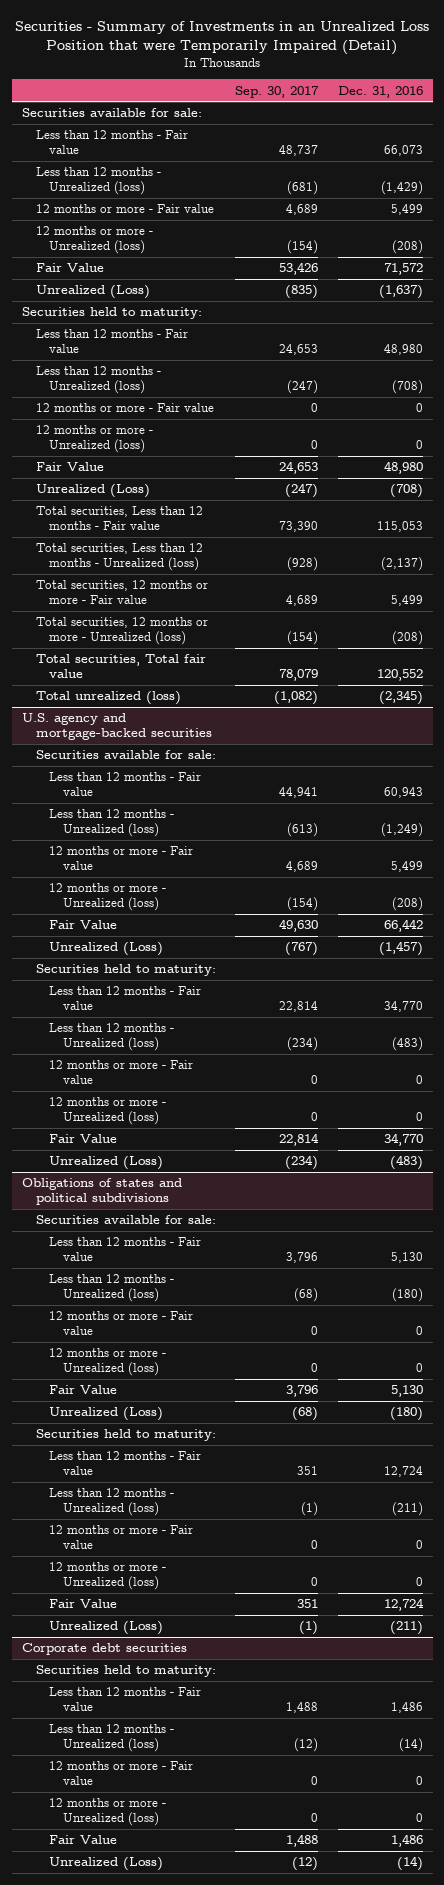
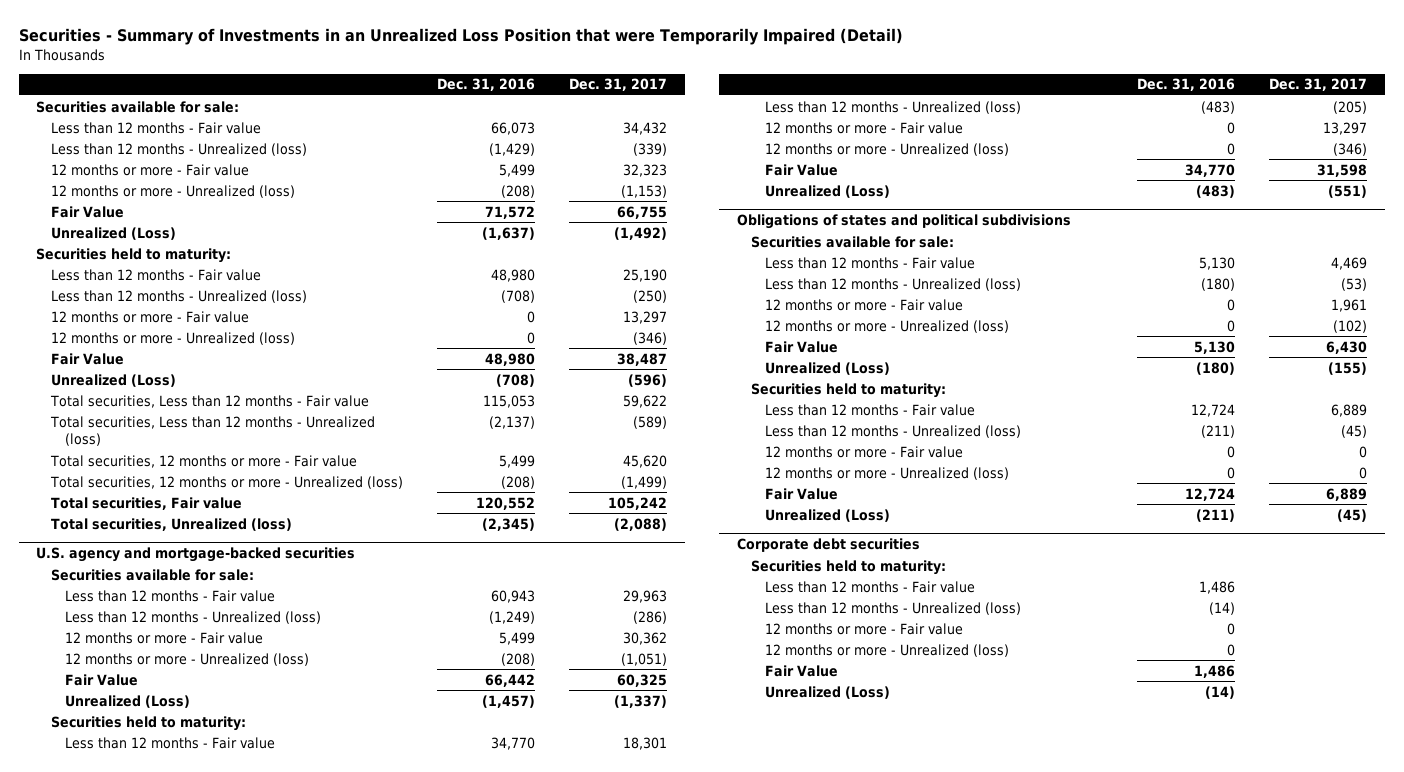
- | Sep. 30, 2017 | Dec. 31, 2016
+ | Dec. 31, 2016 | Dec. 31, 2017
- Total securities, Total fair value | 78,079 | 120,552
- Total unrealized (loss) | (1,082) | (2,345)
+ Total securities, Fair value | 120,552 | 105,242
+ Total securities, Unrealized (loss) | (2,345) | (2,088)

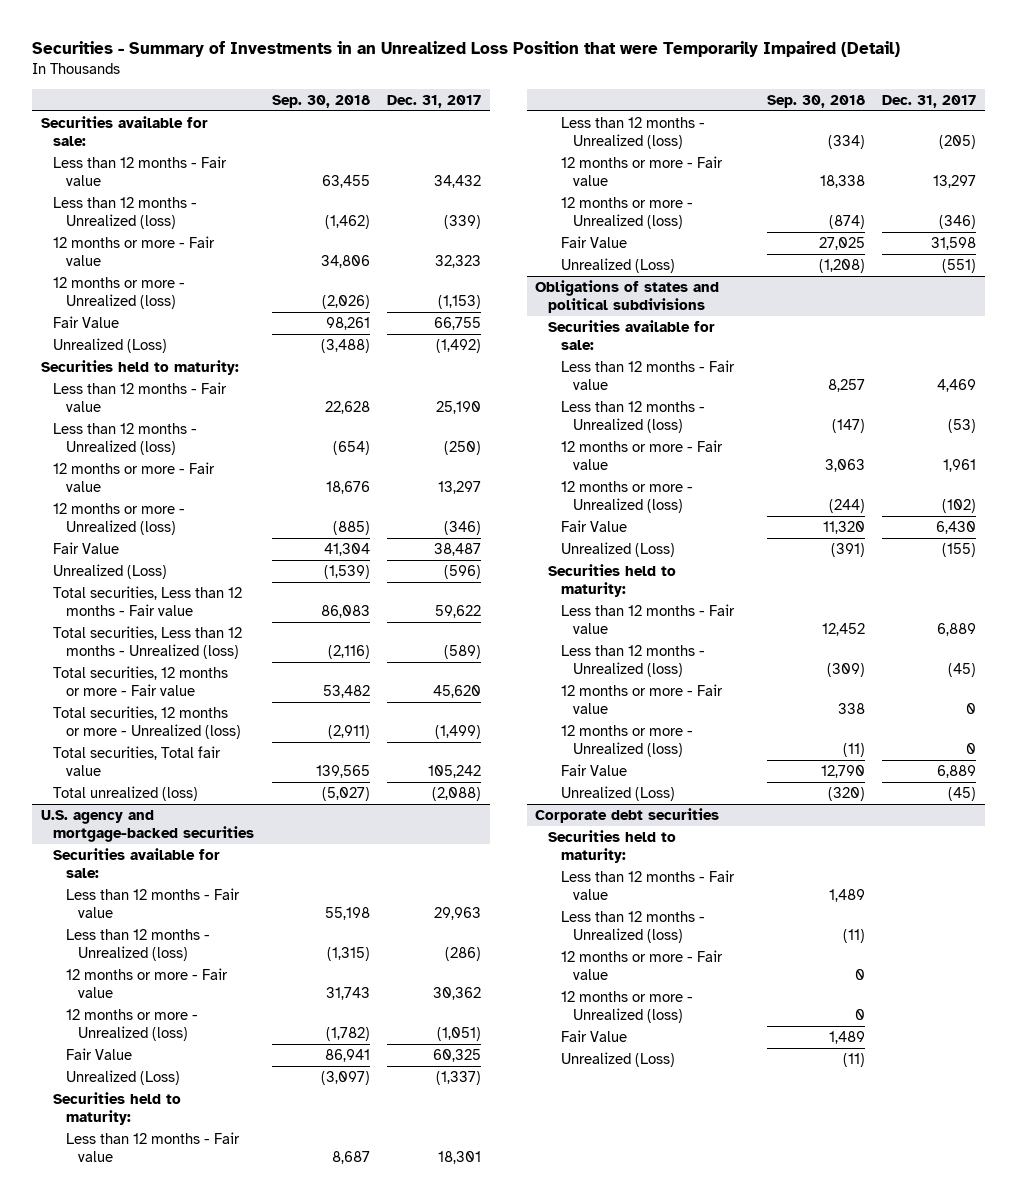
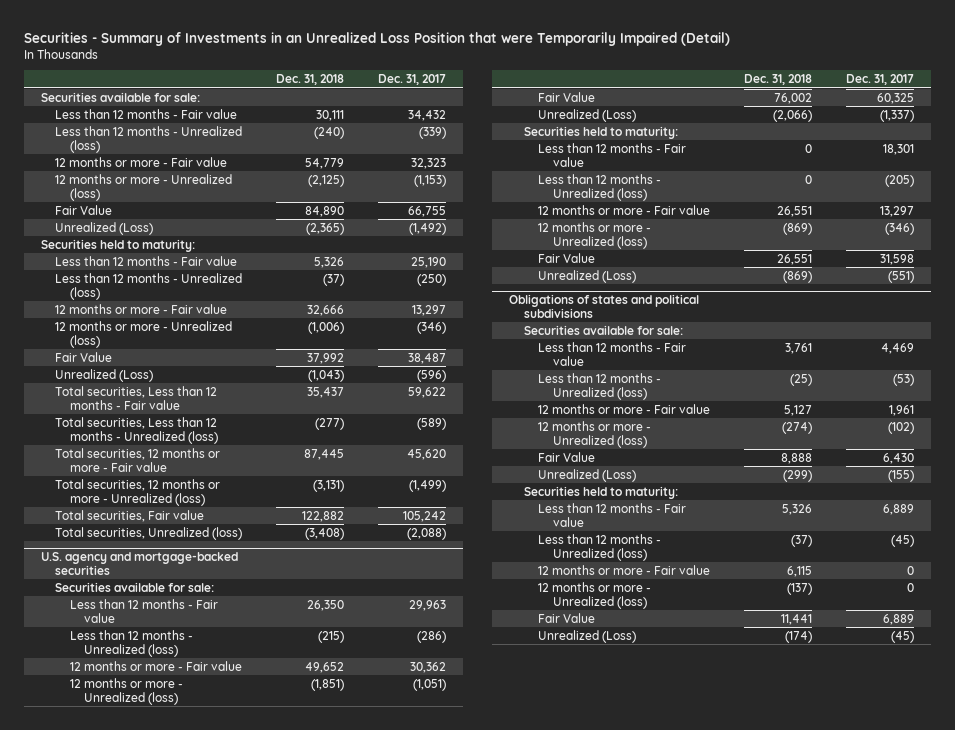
- | Sep. 30, 2018 | Dec. 31, 2017
+ | Dec. 31, 2018 | Dec. 31, 2017
- Total securities, Total fair value | 139,565 | 105,242
- Total unrealized (loss) | (5,027) | (2,088)
+ Total securities, Fair value | 122,882 | 105,242
+ Total securities, Unrealized (loss) | (3,408) | (2,088)
- Corporate debt securities
- Securities held to maturity:
- Less than 12 months - Fair value | 1,489 |
- Less than 12 months - Unrealized (loss) | (11) |
- 12 months or more - Fair value | 0 |
- 12 months or more - Unrealized (loss) | 0 |
- Fair Value | 1,489 |
- Unrealized (Loss) | (11) |

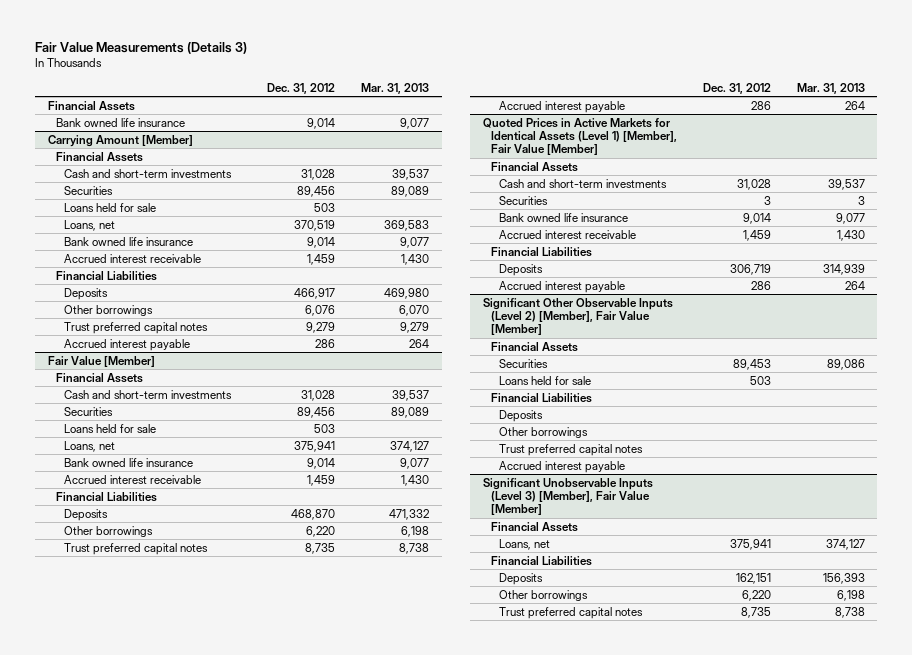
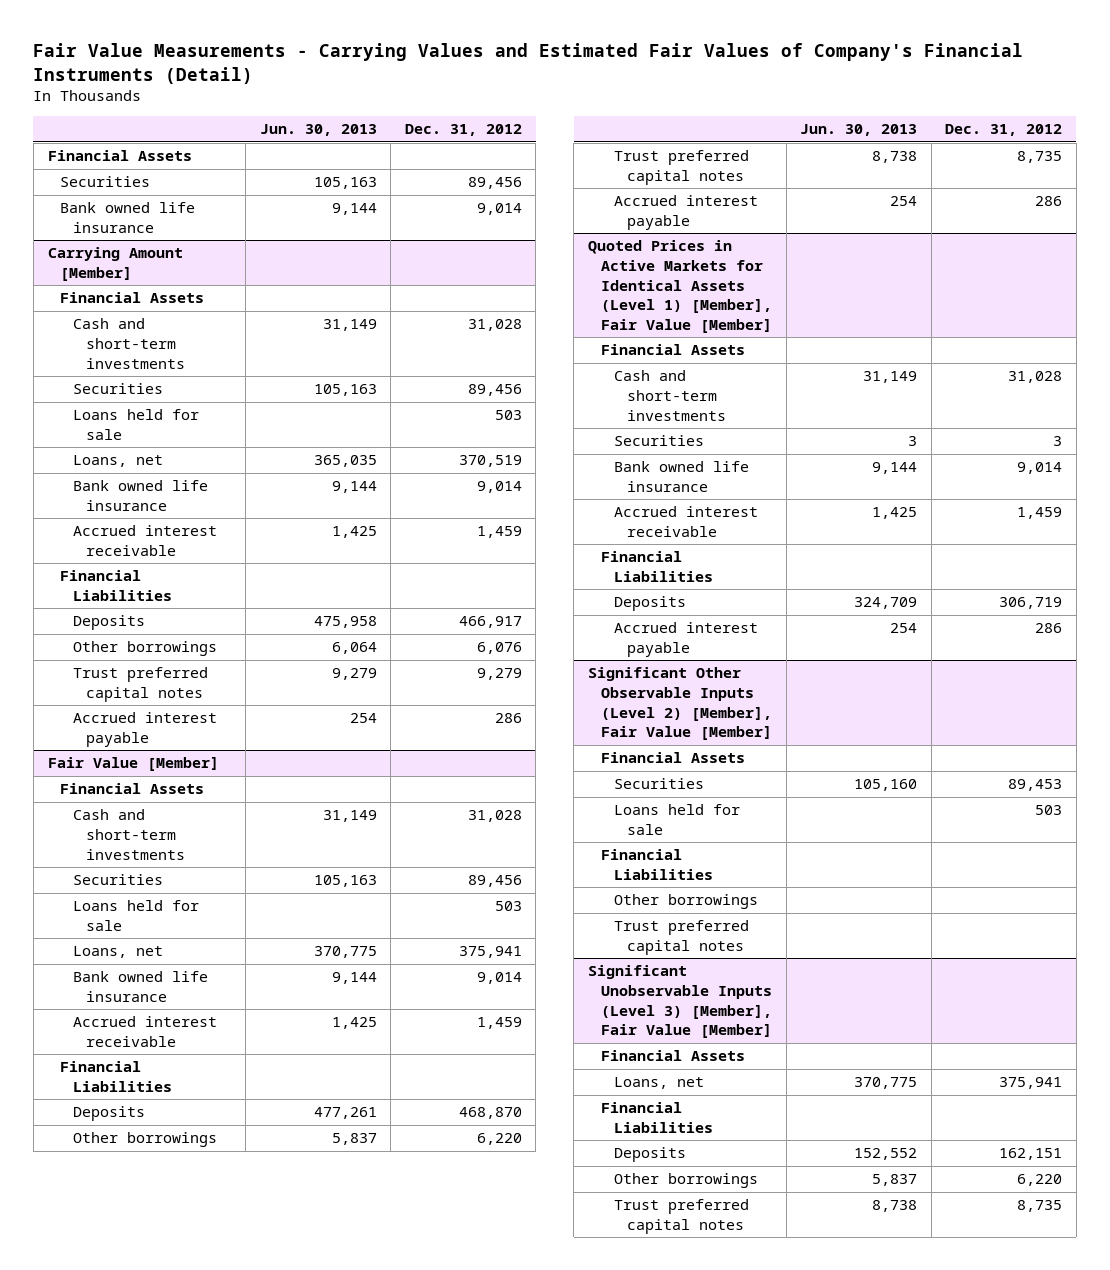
- Fair Value Measurements (Details 3)
+ Fair Value Measurements - Carrying Values and Estimated Fair Values of Company's Financial Instruments (Detail)
- | Dec. 31, 2012 | Mar. 31, 2013
+ | Jun. 30, 2013 | Dec. 31, 2012
+ Securities | 105,163 | 89,456
@ Significant Other Observable Inputs (Level 2) [Member], Fair Value [Member]
- Deposits
- Accrued interest payable

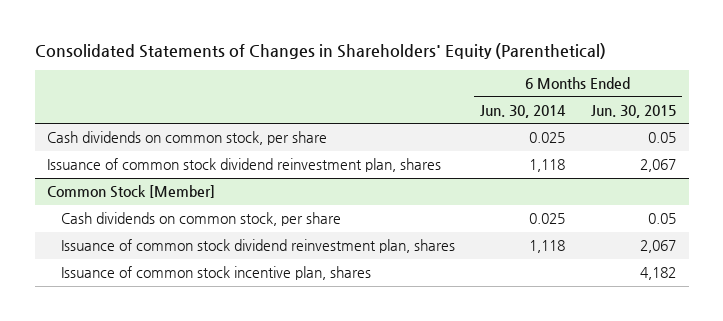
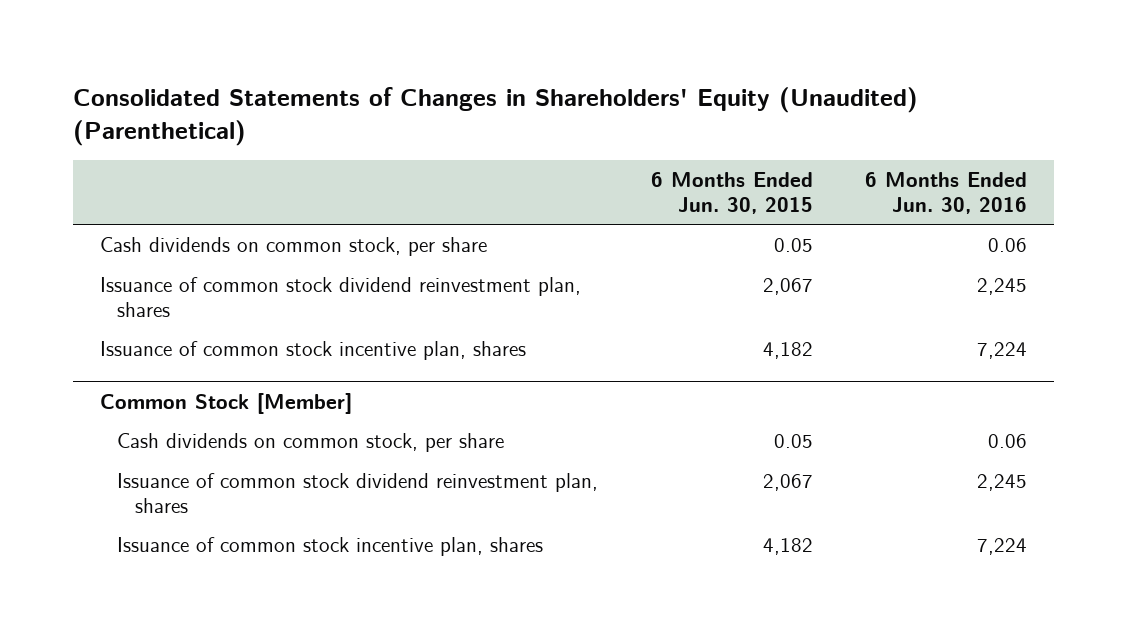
- Consolidated Statements of Changes in Shareholders' Equity (Parenthetical)
+ Consolidated Statements of Changes in Shareholders' Equity (Unaudited) (Parenthetical)
- | 6 Months Ended Jun. 30, 2014 | 6 Months Ended Jun. 30, 2015
+ | 6 Months Ended Jun. 30, 2015 | 6 Months Ended Jun. 30, 2016
+ Issuance of common stock incentive plan, shares | 4,182 | 7,224

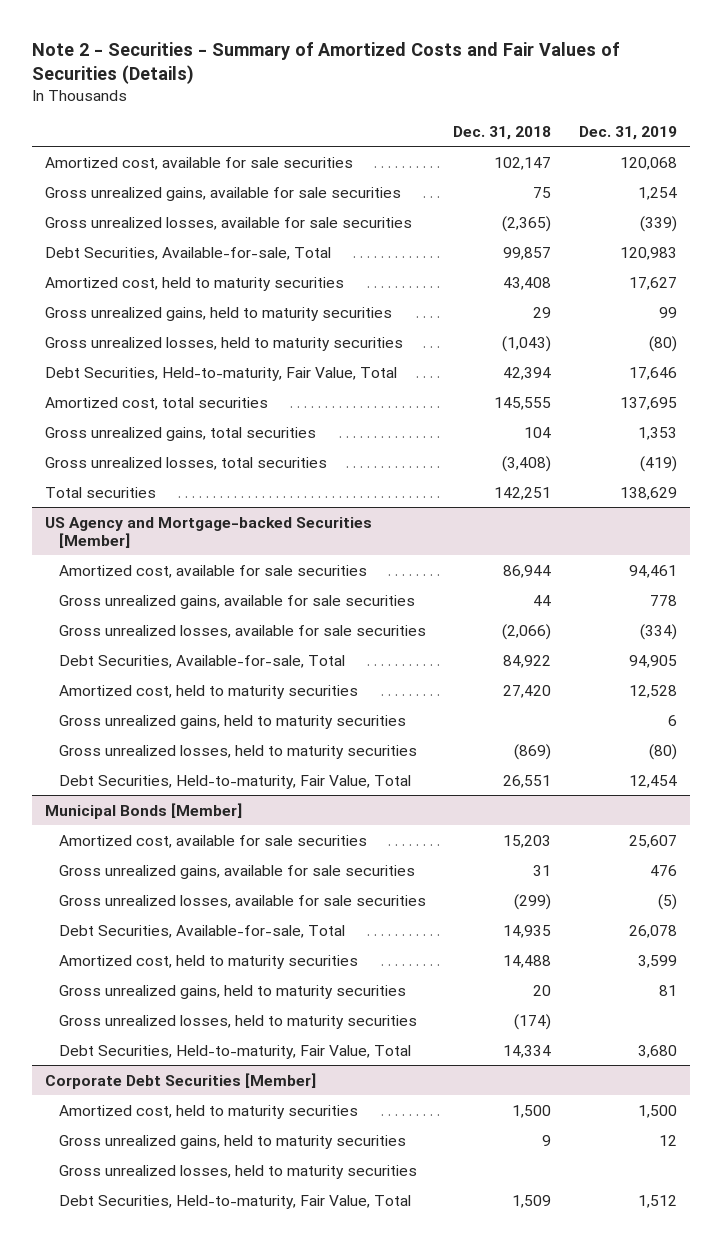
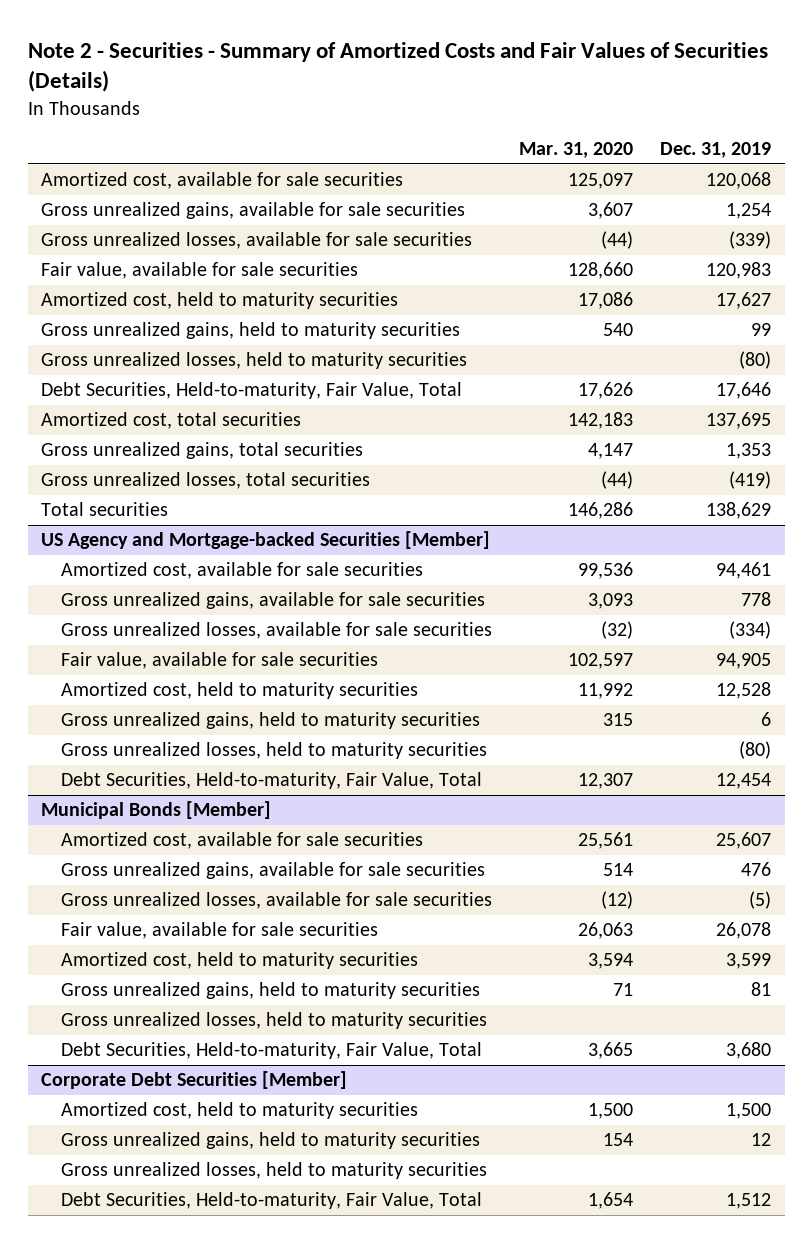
- | Dec. 31, 2018 | Dec. 31, 2019
+ | Mar. 31, 2020 | Dec. 31, 2019
- Debt Securities, Available-for-sale, Total | 99,857 | 120,983
+ Fair value, available for sale securities | 128,660 | 120,983
@ US Agency and Mortgage-backed Securities [Member]
- Debt Securities, Available-for-sale, Total | 84,922 | 94,905
+ Fair value, available for sale securities | 102,597 | 94,905
@ Municipal Bonds [Member]
- Debt Securities, Available-for-sale, Total | 14,935 | 26,078
+ Fair value, available for sale securities | 26,063 | 26,078

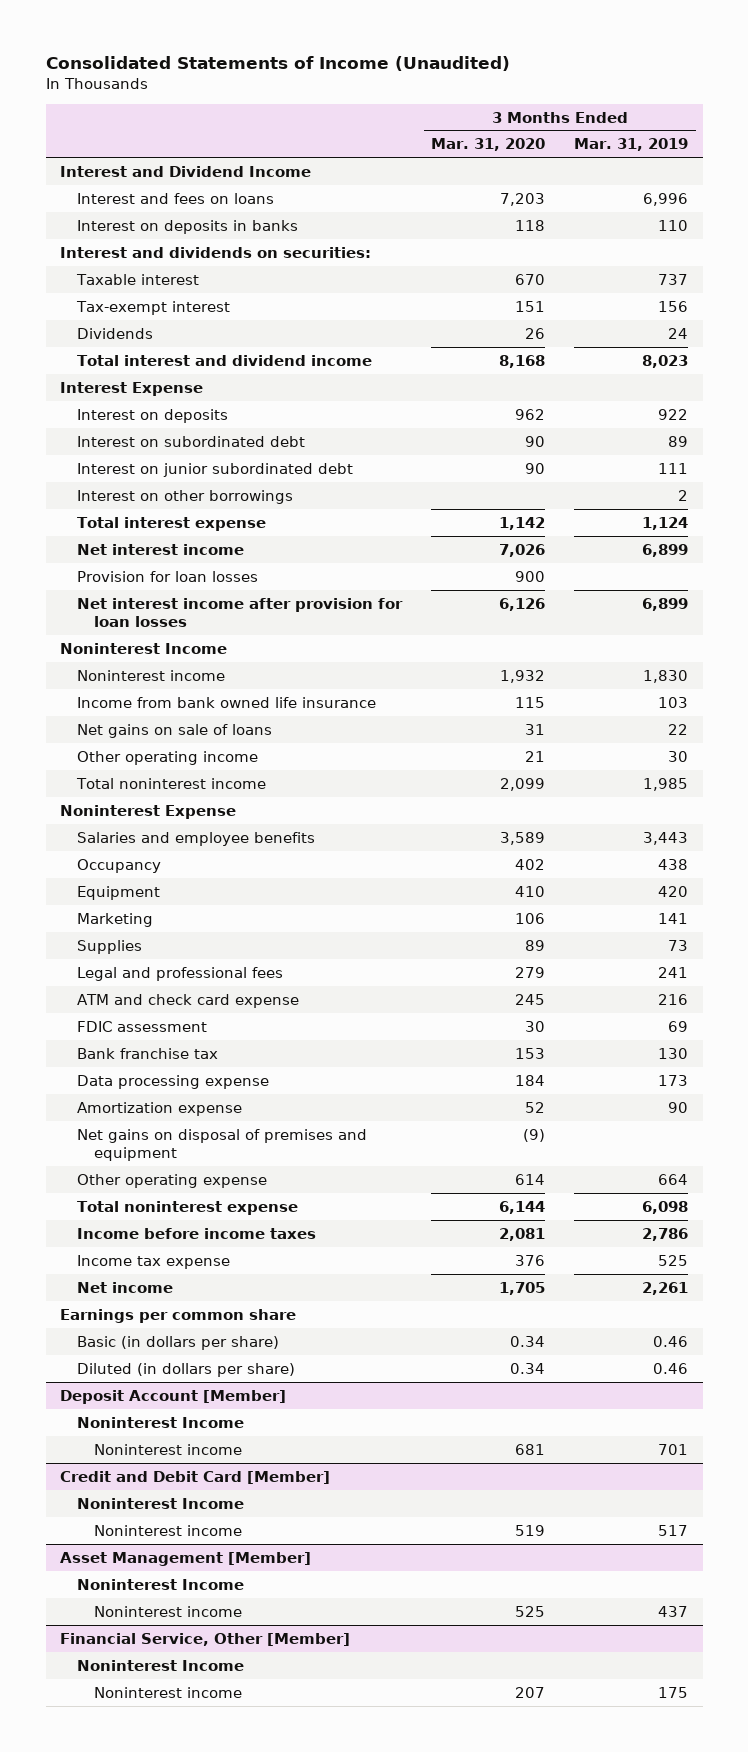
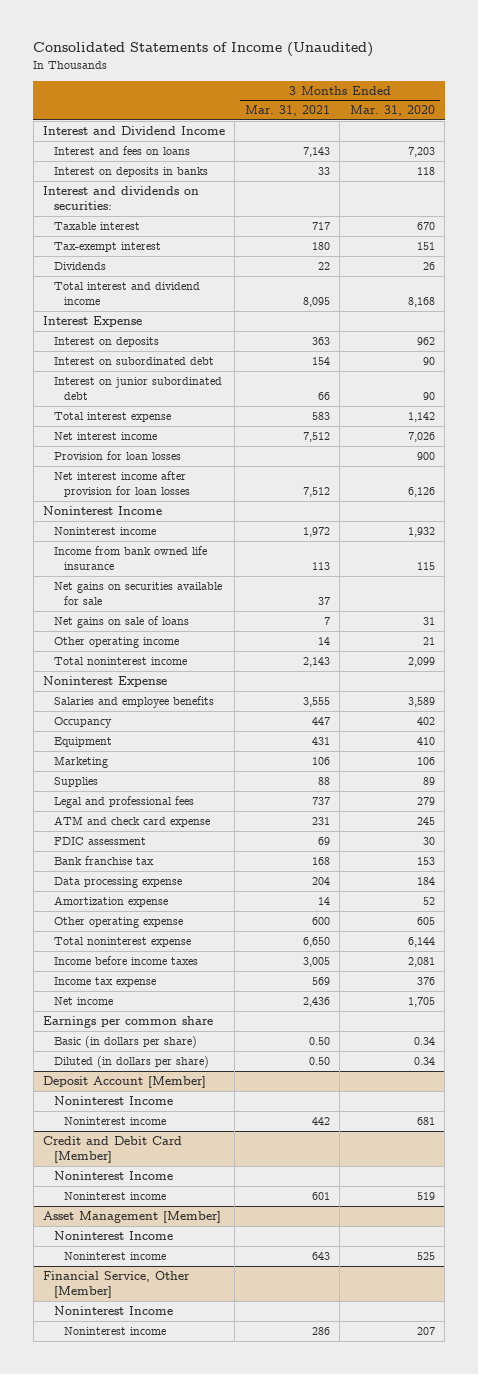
- | 3 Months Ended Mar. 31, 2020 | 3 Months Ended Mar. 31, 2019
+ | 3 Months Ended Mar. 31, 2021 | 3 Months Ended Mar. 31, 2020
- Interest on other borrowings | | 2
+ Net gains on securities available for sale | 37 |
- Net gains on disposal of premises and equipment | (9) |
- Other operating expense | 614 | 664
+ Other operating expense | 600 | 605

